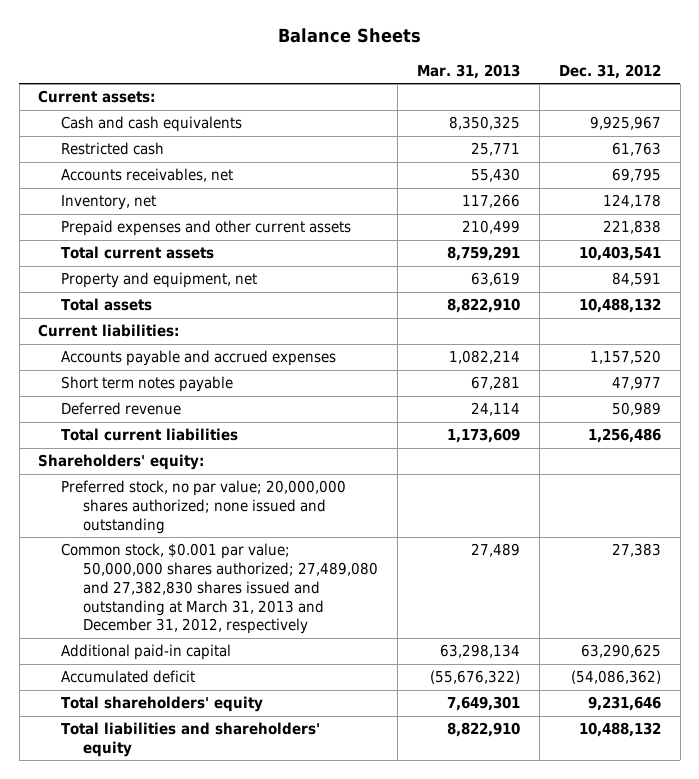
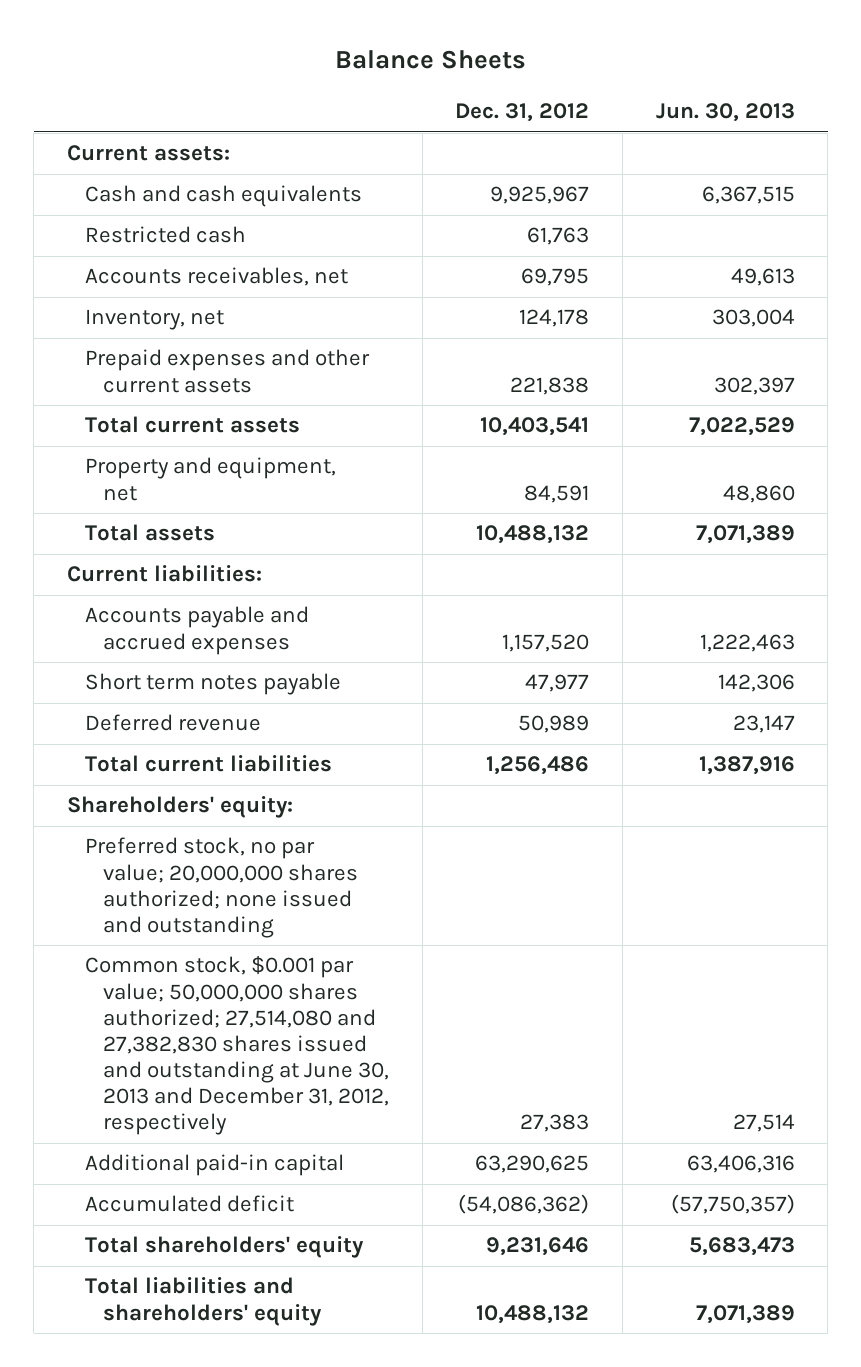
- | Mar. 31, 2013 | Dec. 31, 2012
+ | Dec. 31, 2012 | Jun. 30, 2013
- Common stock, $0.001 par value; 50,000,000 shares authorized; 27,489,080 and 27,382,830 shares issued and outstanding at March 31, 2013 and December 31, 2012, respectively | 27,489 | 27,383
+ Common stock, $0.001 par value; 50,000,000 shares authorized; 27,514,080 and 27,382,830 shares issued and outstanding at June 30, 2013 and December 31, 2012, respectively | 27,383 | 27,514

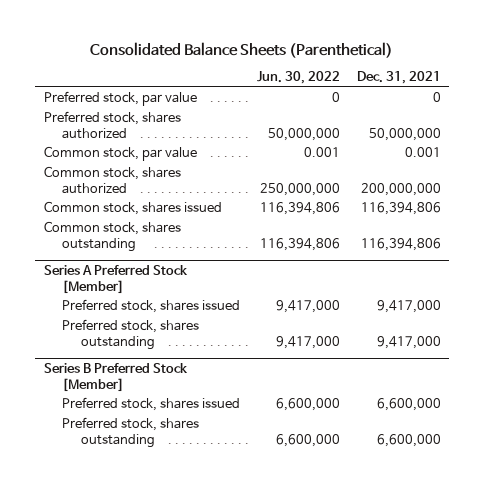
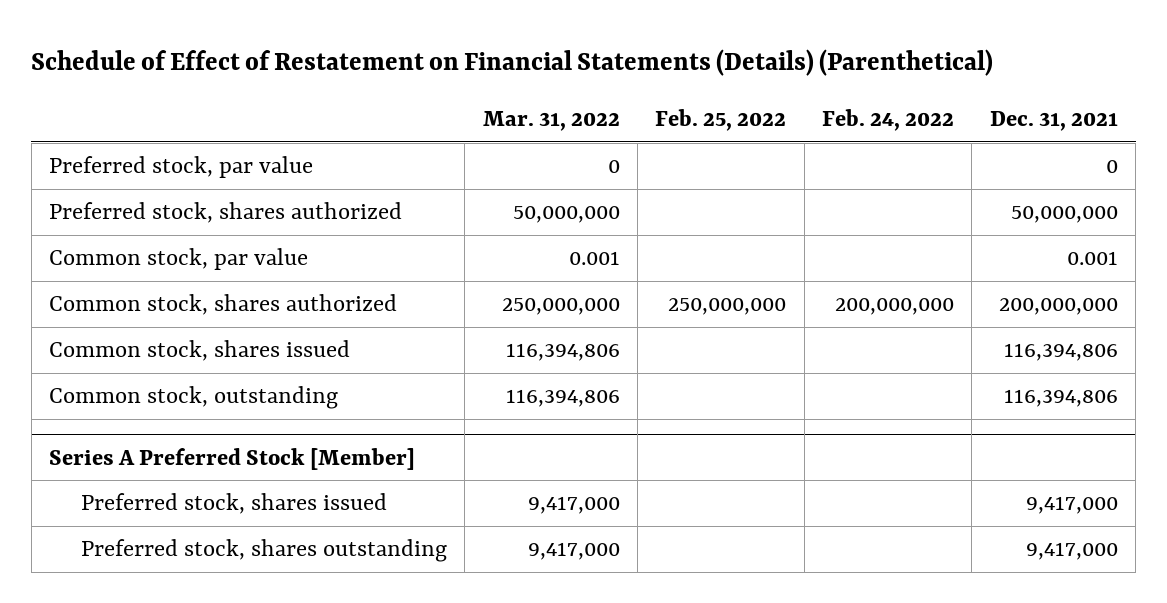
- Consolidated Balance Sheets (Parenthetical)
+ Schedule of Effect of Restatement on Financial Statements (Details) (Parenthetical)
- | Jun. 30, 2022 | Dec. 31, 2021
+ | Mar. 31, 2022 | Feb. 25, 2022 | Feb. 24, 2022 | Dec. 31, 2021
- Common stock, shares outstanding | 116,394,806 | 116,394,806
+ Common stock, outstanding | 116,394,806 | | | 116,394,806
- Series B Preferred Stock [Member]
- Preferred stock, shares issued | 6,600,000 | 6,600,000
- Preferred stock, shares outstanding | 6,600,000 | 6,600,000

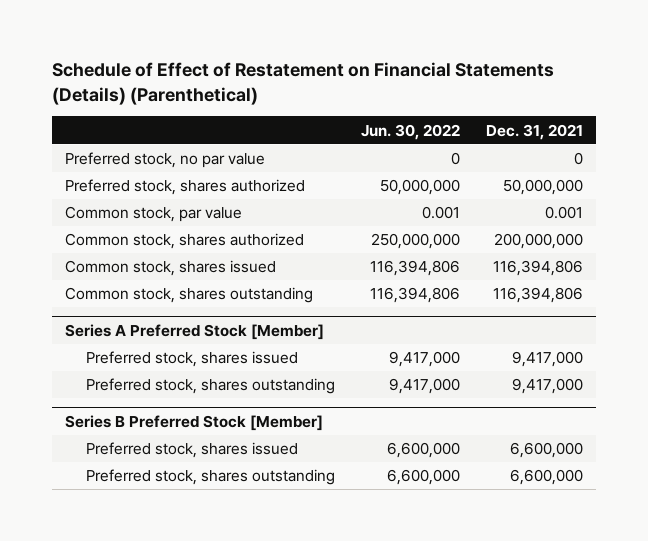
- | Mar. 31, 2022 | Feb. 25, 2022 | Feb. 24, 2022 | Dec. 31, 2021
+ | Jun. 30, 2022 | Dec. 31, 2021
- Preferred stock, par value | 0 | | | 0
+ Preferred stock, no par value | 0 | 0
- Common stock, outstanding | 116,394,806 | | | 116,394,806
+ Common stock, shares outstanding | 116,394,806 | 116,394,806
+ Series B Preferred Stock [Member]
+ Preferred stock, shares issued | 6,600,000 | 6,600,000
+ Preferred stock, shares outstanding | 6,600,000 | 6,600,000

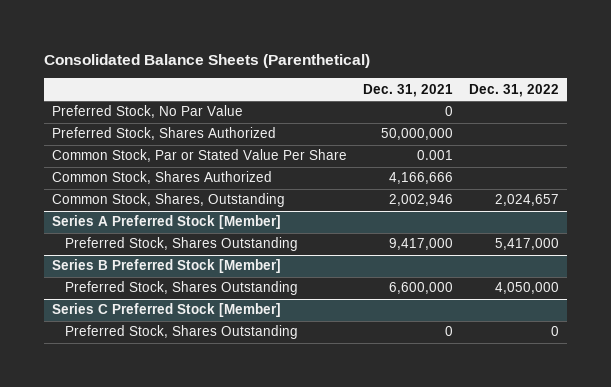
- Schedule of Effect of Restatement on Financial Statements (Details) (Parenthetical)
+ Consolidated Balance Sheets (Parenthetical)
- | Jun. 30, 2022 | Dec. 31, 2021
+ | Dec. 31, 2021 | Dec. 31, 2022
- Preferred stock, no par value | 0 | 0
- Preferred stock, shares authorized | 50,000,000 | 50,000,000
- Common stock, par value | 0.001 | 0.001
- Common stock, shares authorized | 250,000,000 | 200,000,000
- Common stock, shares issued | 116,394,806 | 116,394,806
- Common stock, shares outstanding | 116,394,806 | 116,394,806
+ Preferred Stock, No Par Value | 0 |
+ Preferred Stock, Shares Authorized | 50,000,000 |
+ Common Stock, Par or Stated Value Per Share | 0.001 |
+ Common Stock, Shares Authorized | 4,166,666 |
+ Common Stock, Shares, Outstanding | 2,002,946 | 2,024,657
@ Series A Preferred Stock [Member]
- Preferred stock, shares issued | 9,417,000 | 9,417,000
- Preferred stock, shares outstanding | 9,417,000 | 9,417,000
+ Preferred Stock, Shares Outstanding | 9,417,000 | 5,417,000
@ Series B Preferred Stock [Member]
- Preferred stock, shares issued | 6,600,000 | 6,600,000
- Preferred stock, shares outstanding | 6,600,000 | 6,600,000
+ Preferred Stock, Shares Outstanding | 6,600,000 | 4,050,000
+ Series C Preferred Stock [Member]
+ Preferred Stock, Shares Outstanding | 0 | 0

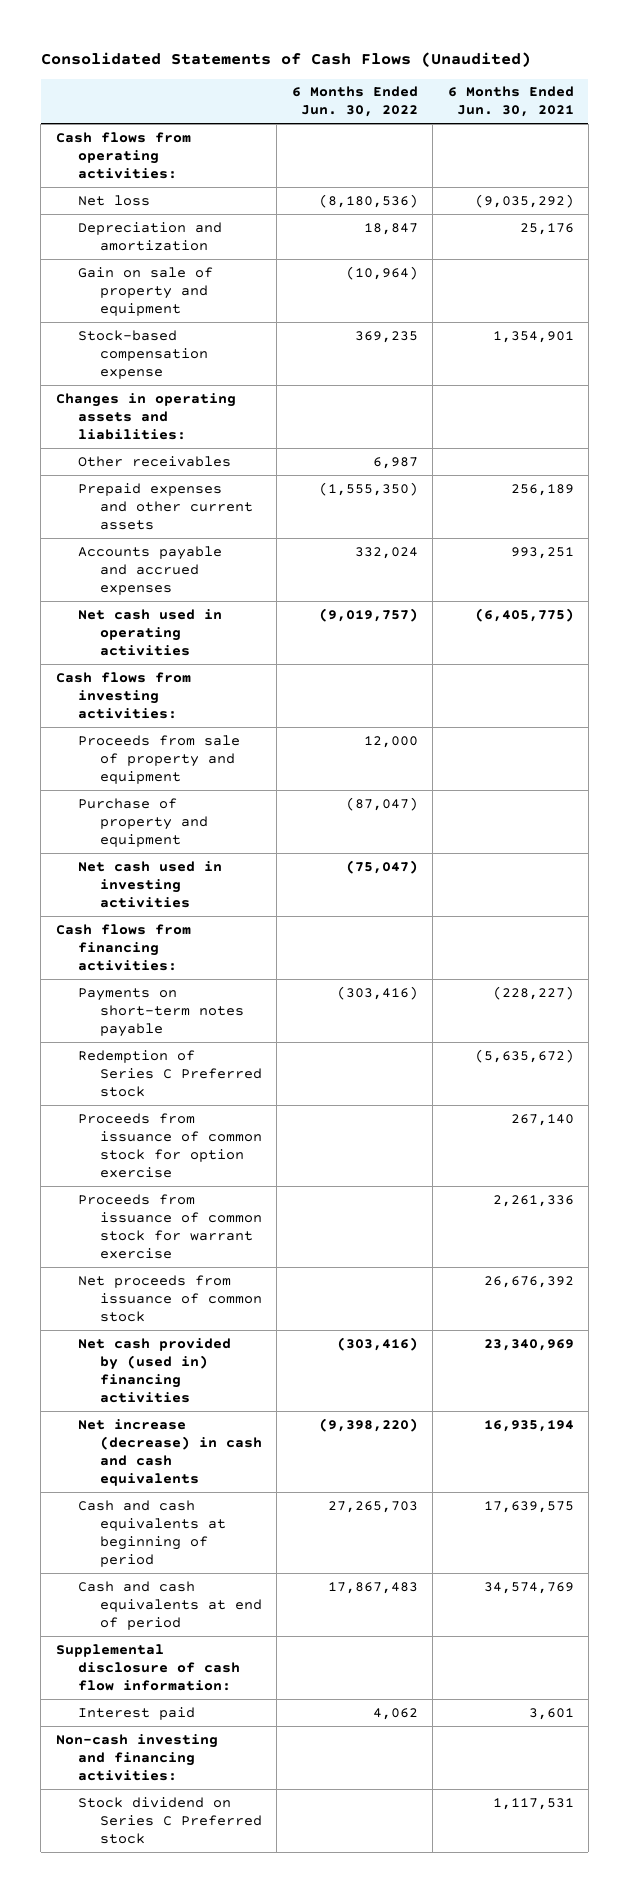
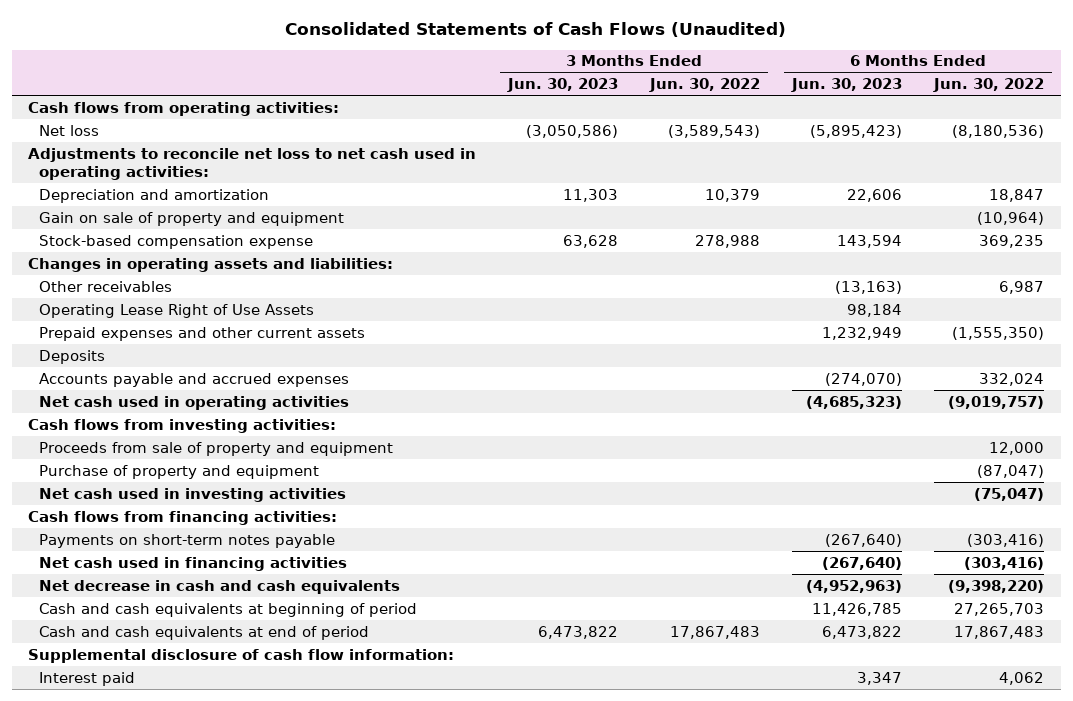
- | 6 Months Ended Jun. 30, 2022 | 6 Months Ended Jun. 30, 2021
+ | 3 Months Ended Jun. 30, 2023 | 3 Months Ended Jun. 30, 2022 | 6 Months Ended Jun. 30, 2023 | 6 Months Ended Jun. 30, 2022
+ Adjustments to reconcile net loss to net cash used in operating activities:
+ Operating Lease Right of Use Assets | | | 98,184 |
+ Deposits
- Redemption of Series C Preferred stock | | (5,635,672)
- Proceeds from issuance of common stock for option exercise | | 267,140
- Proceeds from issuance of common stock for warrant exercise | | 2,261,336
- Net proceeds from issuance of common stock | | 26,676,392
- Net cash provided by (used in) financing activities | (303,416) | 23,340,969
- Net increase (decrease) in cash and cash equivalents | (9,398,220) | 16,935,194
+ Net cash used in financing activities | | | (267,640) | (303,416)
+ Net decrease in cash and cash equivalents | | | (4,952,963) | (9,398,220)
- Non-cash investing and financing activities:
- Stock dividend on Series C Preferred stock | | 1,117,531

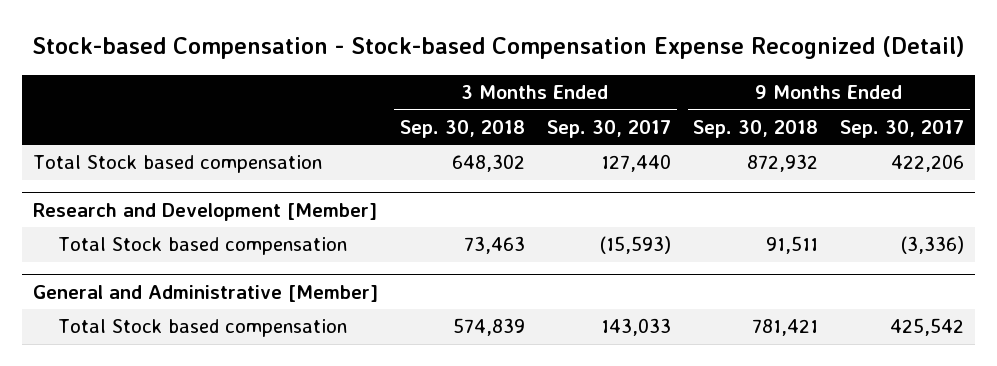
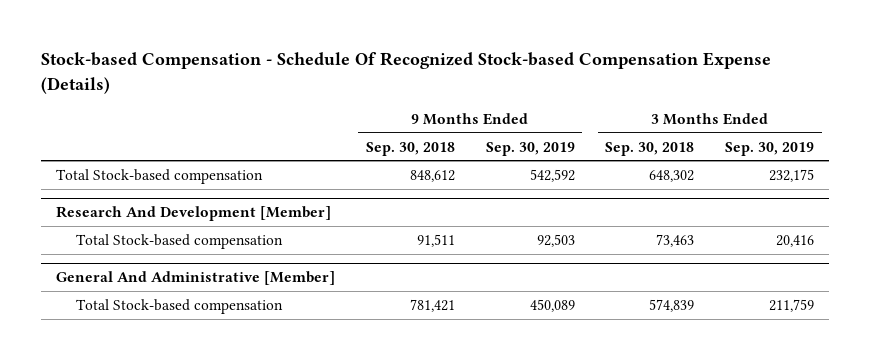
- Stock-based Compensation - Stock-based Compensation Expense Recognized (Detail)
+ Stock-based Compensation - Schedule Of Recognized Stock-based Compensation Expense (Details)
- | 3 Months Ended Sep. 30, 2018 | 3 Months Ended Sep. 30, 2017 | 9 Months Ended Sep. 30, 2018 | 9 Months Ended Sep. 30, 2017
+ | 9 Months Ended Sep. 30, 2018 | 9 Months Ended Sep. 30, 2019 | 3 Months Ended Sep. 30, 2018 | 3 Months Ended Sep. 30, 2019
- Total Stock based compensation | 648,302 | 127,440 | 872,932 | 422,206
- Research and Development [Member]
- Total Stock based compensation | 73,463 | (15,593) | 91,511 | (3,336)
- General and Administrative [Member]
- Total Stock based compensation | 574,839 | 143,033 | 781,421 | 425,542
+ Total Stock-based compensation | 848,612 | 542,592 | 648,302 | 232,175
+ Research And Development [Member]
+ Total Stock-based compensation | 91,511 | 92,503 | 73,463 | 20,416
+ General And Administrative [Member]
+ Total Stock-based compensation | 781,421 | 450,089 | 574,839 | 211,759

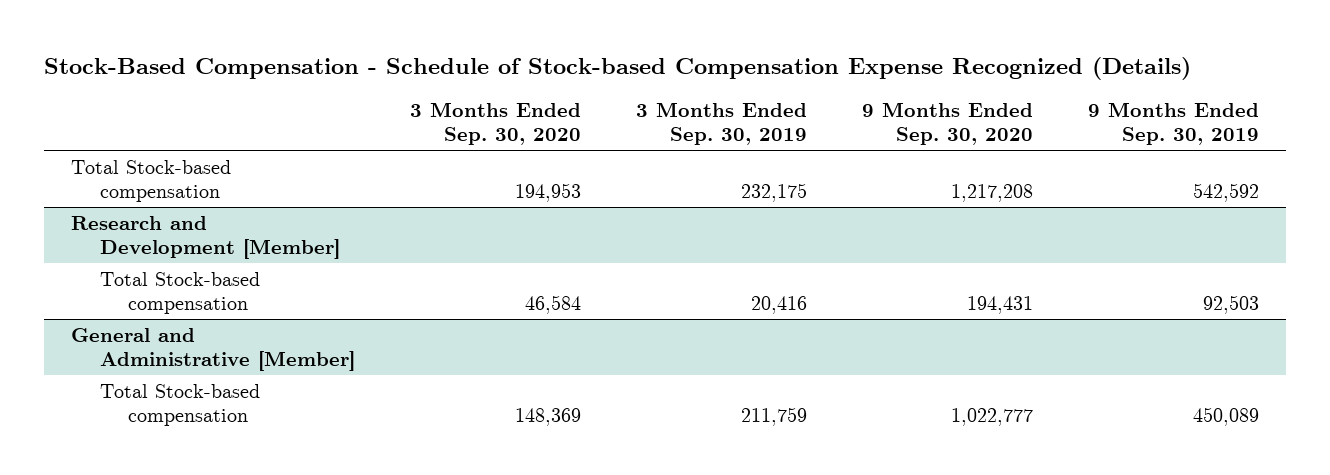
- Stock-based Compensation - Schedule Of Recognized Stock-based Compensation Expense (Details)
+ Stock-Based Compensation - Schedule of Stock-based Compensation Expense Recognized (Details)
- | 9 Months Ended Sep. 30, 2018 | 9 Months Ended Sep. 30, 2019 | 3 Months Ended Sep. 30, 2018 | 3 Months Ended Sep. 30, 2019
+ | 3 Months Ended Sep. 30, 2020 | 3 Months Ended Sep. 30, 2019 | 9 Months Ended Sep. 30, 2020 | 9 Months Ended Sep. 30, 2019
- Research And Development [Member]
+ Research and Development [Member]
- General And Administrative [Member]
+ General and Administrative [Member]

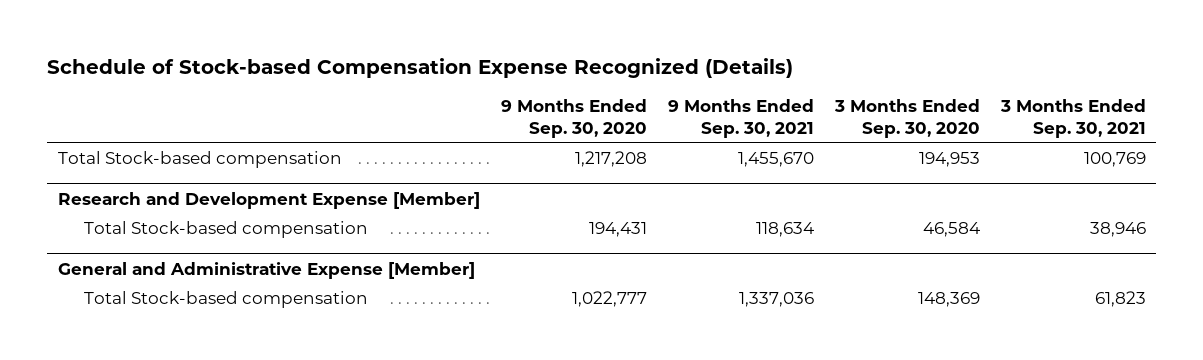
- Stock-Based Compensation - Schedule of Stock-based Compensation Expense Recognized (Details)
+ Schedule of Stock-based Compensation Expense Recognized (Details)
- | 3 Months Ended Sep. 30, 2020 | 3 Months Ended Sep. 30, 2019 | 9 Months Ended Sep. 30, 2020 | 9 Months Ended Sep. 30, 2019
+ | 9 Months Ended Sep. 30, 2020 | 9 Months Ended Sep. 30, 2021 | 3 Months Ended Sep. 30, 2020 | 3 Months Ended Sep. 30, 2021
- Research and Development [Member]
+ Research and Development Expense [Member]
- General and Administrative [Member]
+ General and Administrative Expense [Member]

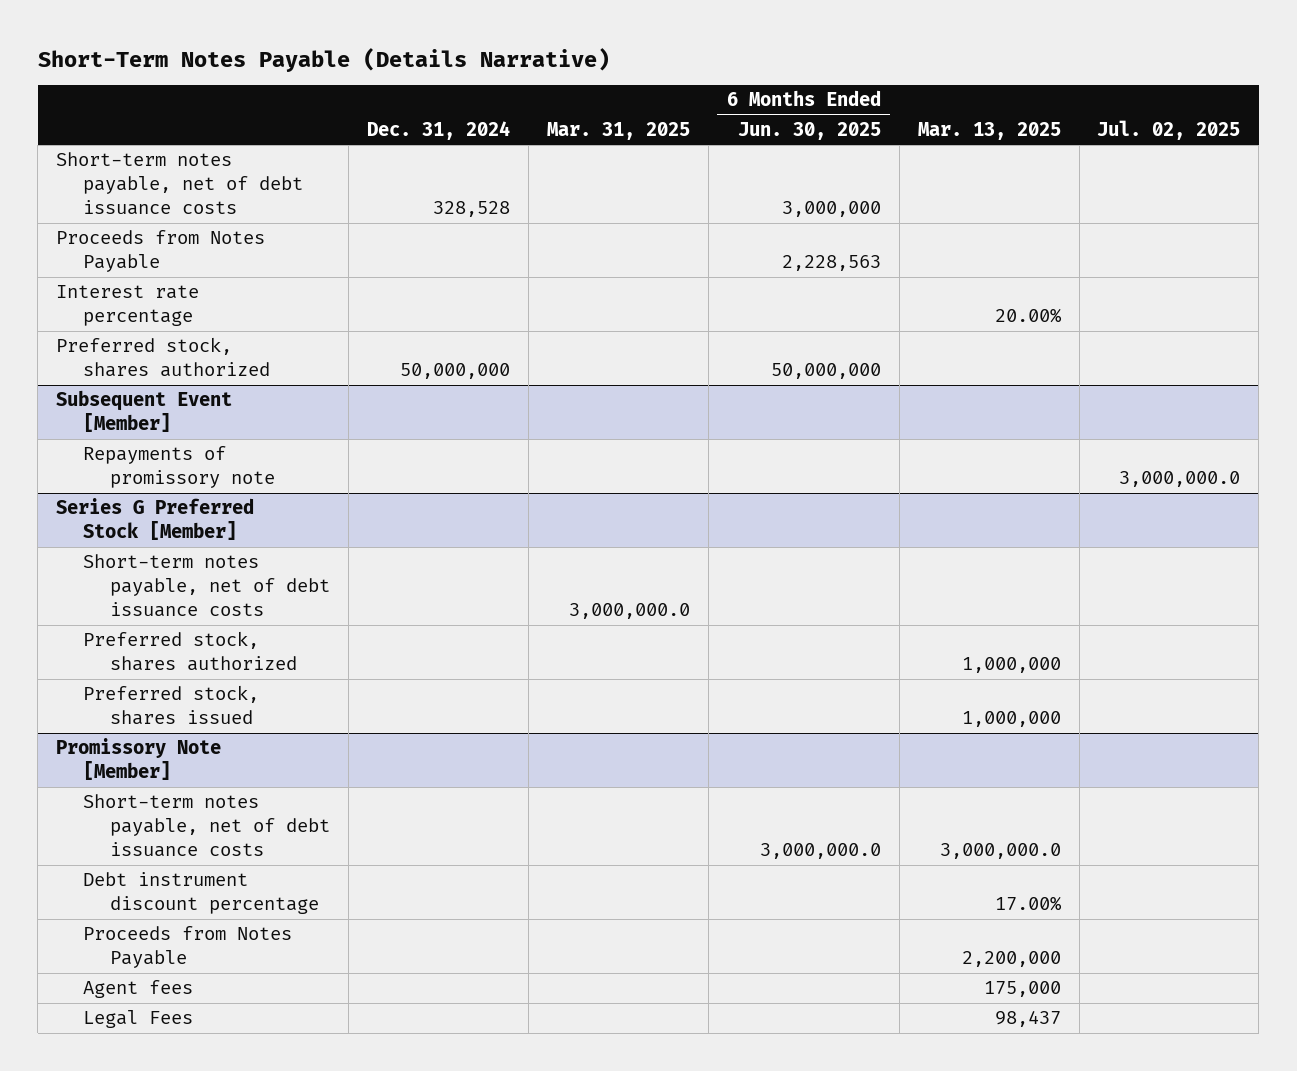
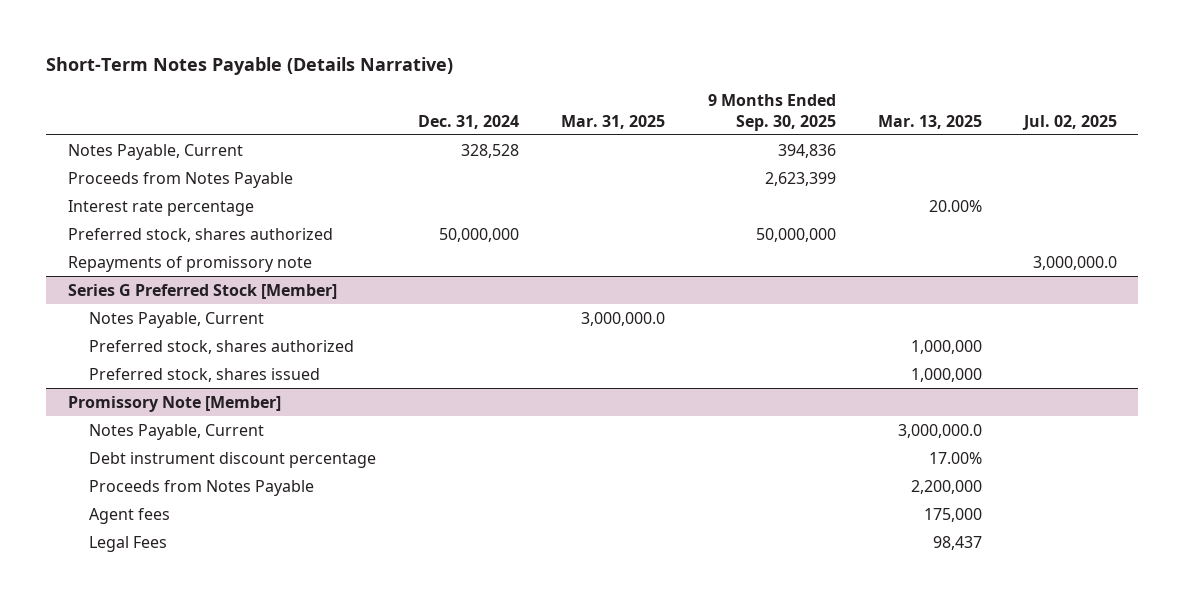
- | Dec. 31, 2024 | Mar. 31, 2025 | 6 Months Ended Jun. 30, 2025 | Mar. 13, 2025 | Jul. 02, 2025
+ | Dec. 31, 2024 | Mar. 31, 2025 | 9 Months Ended Sep. 30, 2025 | Mar. 13, 2025 | Jul. 02, 2025
- Short-term notes payable, net of debt issuance costs | 328,528 | | 3,000,000 | |
+ Notes Payable, Current | 328,528 | | 394,836 | |
- Subsequent Event [Member]
@ Series G Preferred Stock [Member]
- Short-term notes payable, net of debt issuance costs | | 3,000,000.0 | | |
+ Notes Payable, Current | | 3,000,000.0 | | |
@ Promissory Note [Member]
- Short-term notes payable, net of debt issuance costs | | | 3,000,000.0 | 3,000,000.0 |
+ Notes Payable, Current | | | | 3,000,000.0 |

